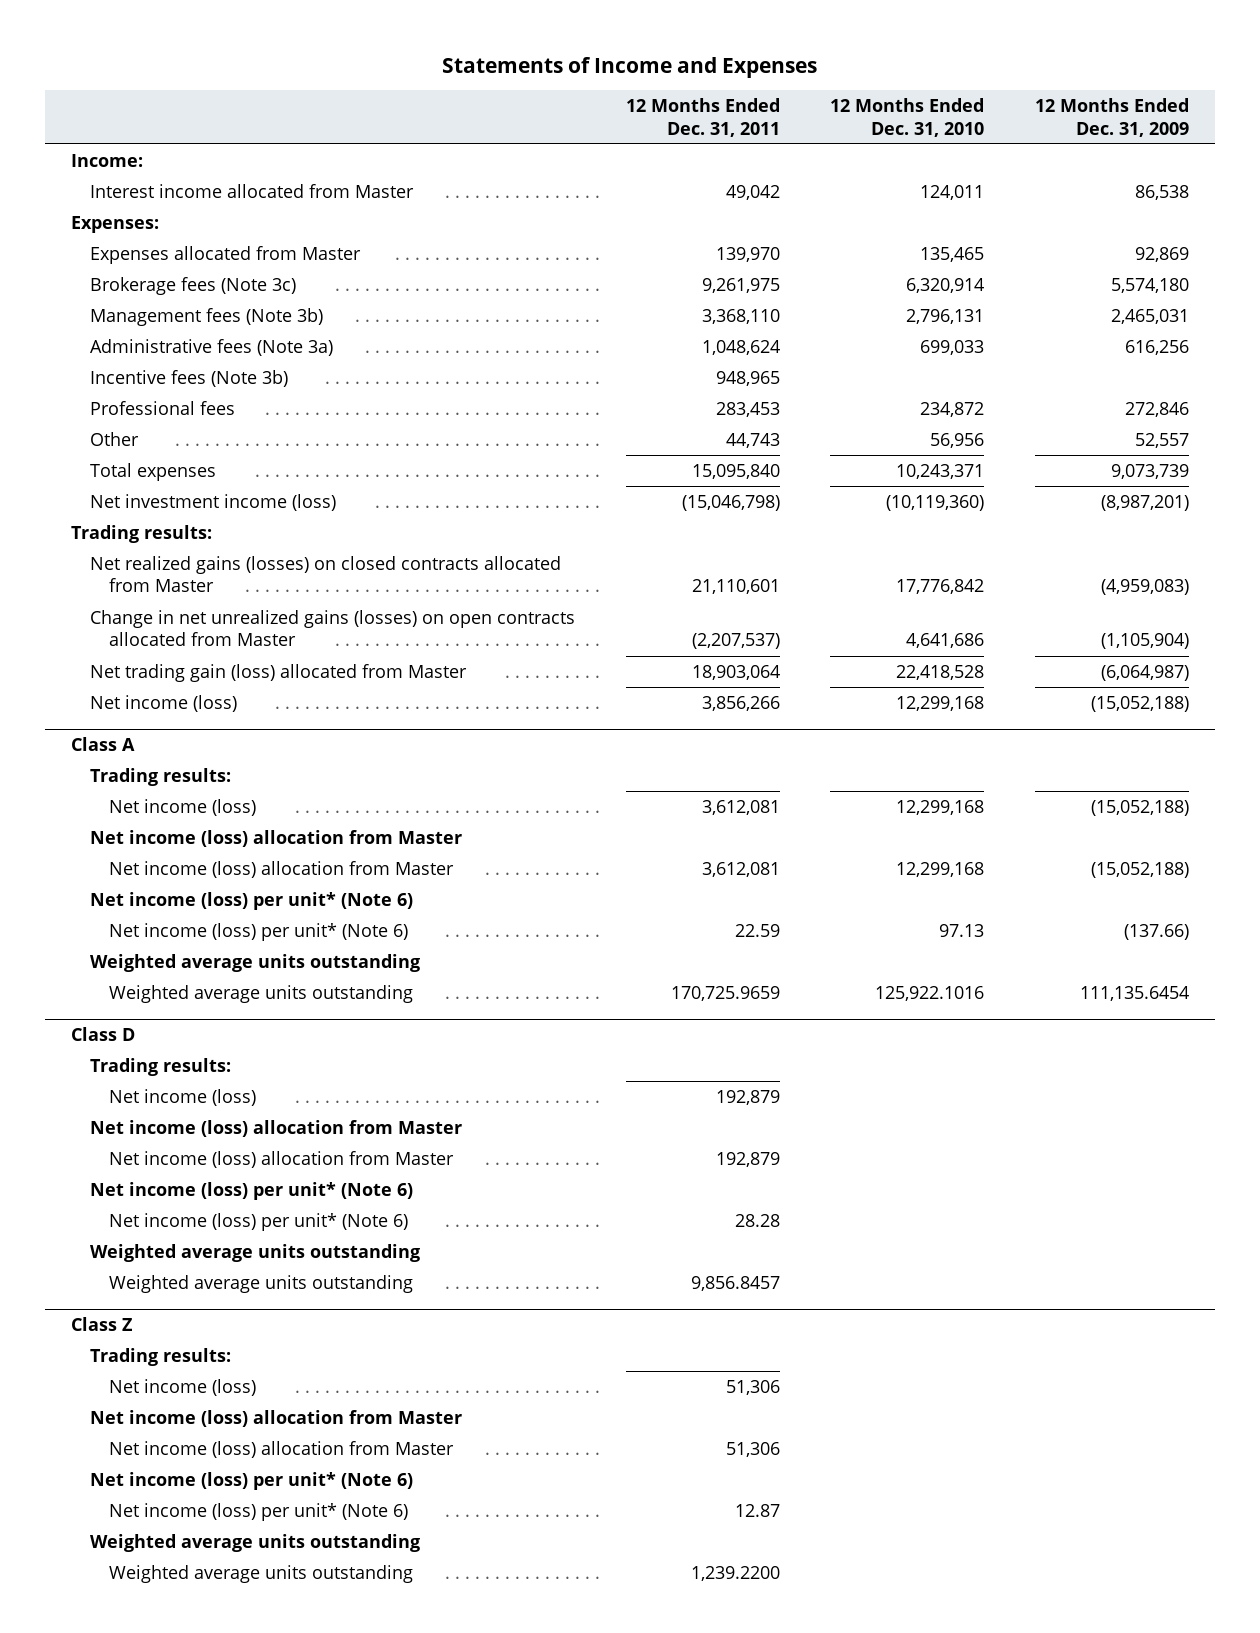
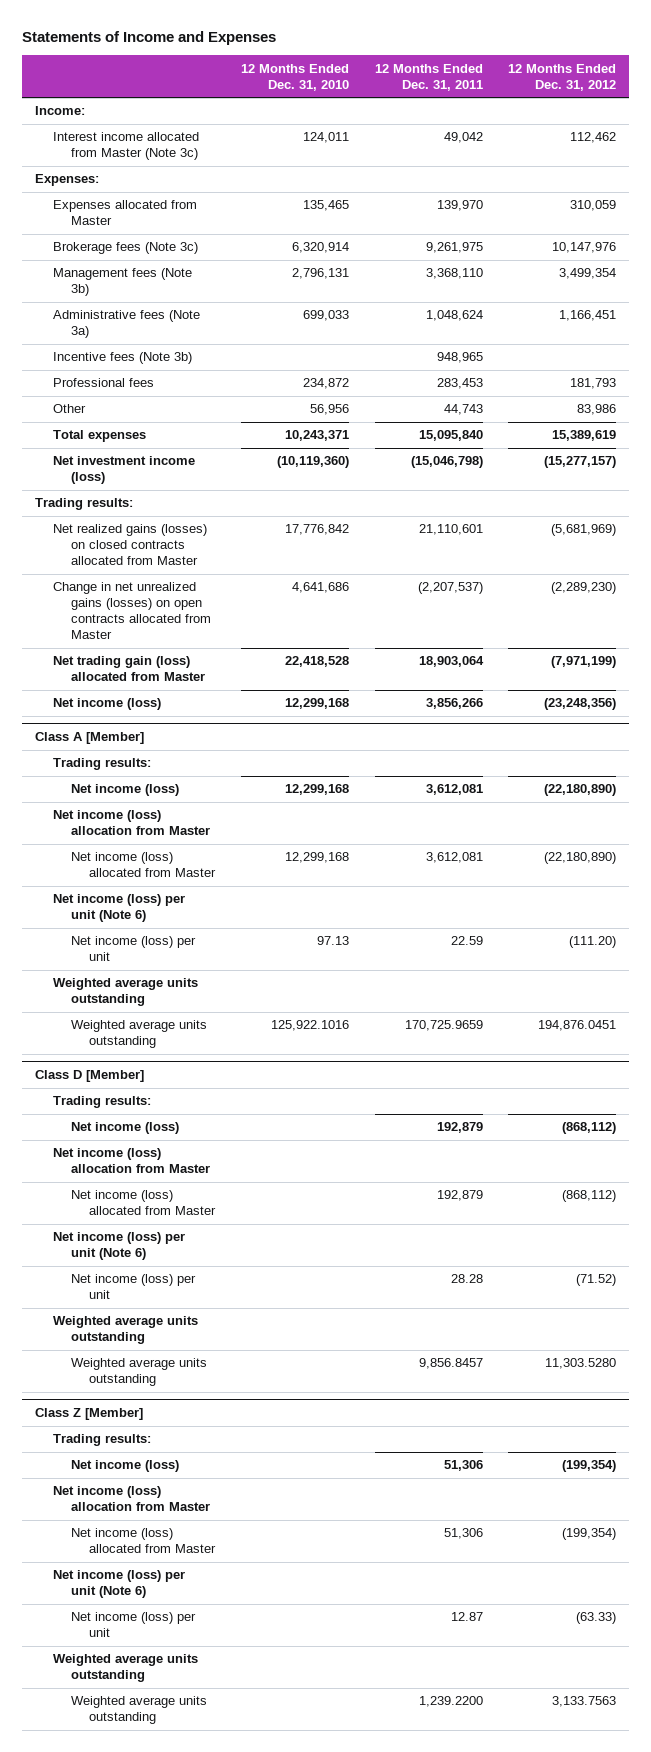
- | 12 Months Ended Dec. 31, 2011 | 12 Months Ended Dec. 31, 2010 | 12 Months Ended Dec. 31, 2009
+ | 12 Months Ended Dec. 31, 2010 | 12 Months Ended Dec. 31, 2011 | 12 Months Ended Dec. 31, 2012
- Interest income allocated from Master | 49,042 | 124,011 | 86,538
+ Interest income allocated from Master (Note 3c) | 124,011 | 49,042 | 112,462
- Class A
+ Class A [Member]
- Net income (loss) allocation from Master | 3,612,081 | 12,299,168 | (15,052,188)
- Net income (loss) per unit* (Note 6)
- Net income (loss) per unit* (Note 6) | 22.59 | 97.13 | (137.66)
+ Net income (loss) allocated from Master | 12,299,168 | 3,612,081 | (22,180,890)
+ Net income (loss) per unit (Note 6)
+ Net income (loss) per unit | 97.13 | 22.59 | (111.20)
- Class D
+ Class D [Member]
- Net income (loss) allocation from Master | 192,879 | |
- Net income (loss) per unit* (Note 6)
- Net income (loss) per unit* (Note 6) | 28.28 | |
+ Net income (loss) allocated from Master | | 192,879 | (868,112)
+ Net income (loss) per unit (Note 6)
+ Net income (loss) per unit | | 28.28 | (71.52)
- Class Z
+ Class Z [Member]
- Net income (loss) allocation from Master | 51,306 | |
- Net income (loss) per unit* (Note 6)
- Net income (loss) per unit* (Note 6) | 12.87 | |
+ Net income (loss) allocated from Master | | 51,306 | (199,354)
+ Net income (loss) per unit (Note 6)
+ Net income (loss) per unit | | 12.87 | (63.33)

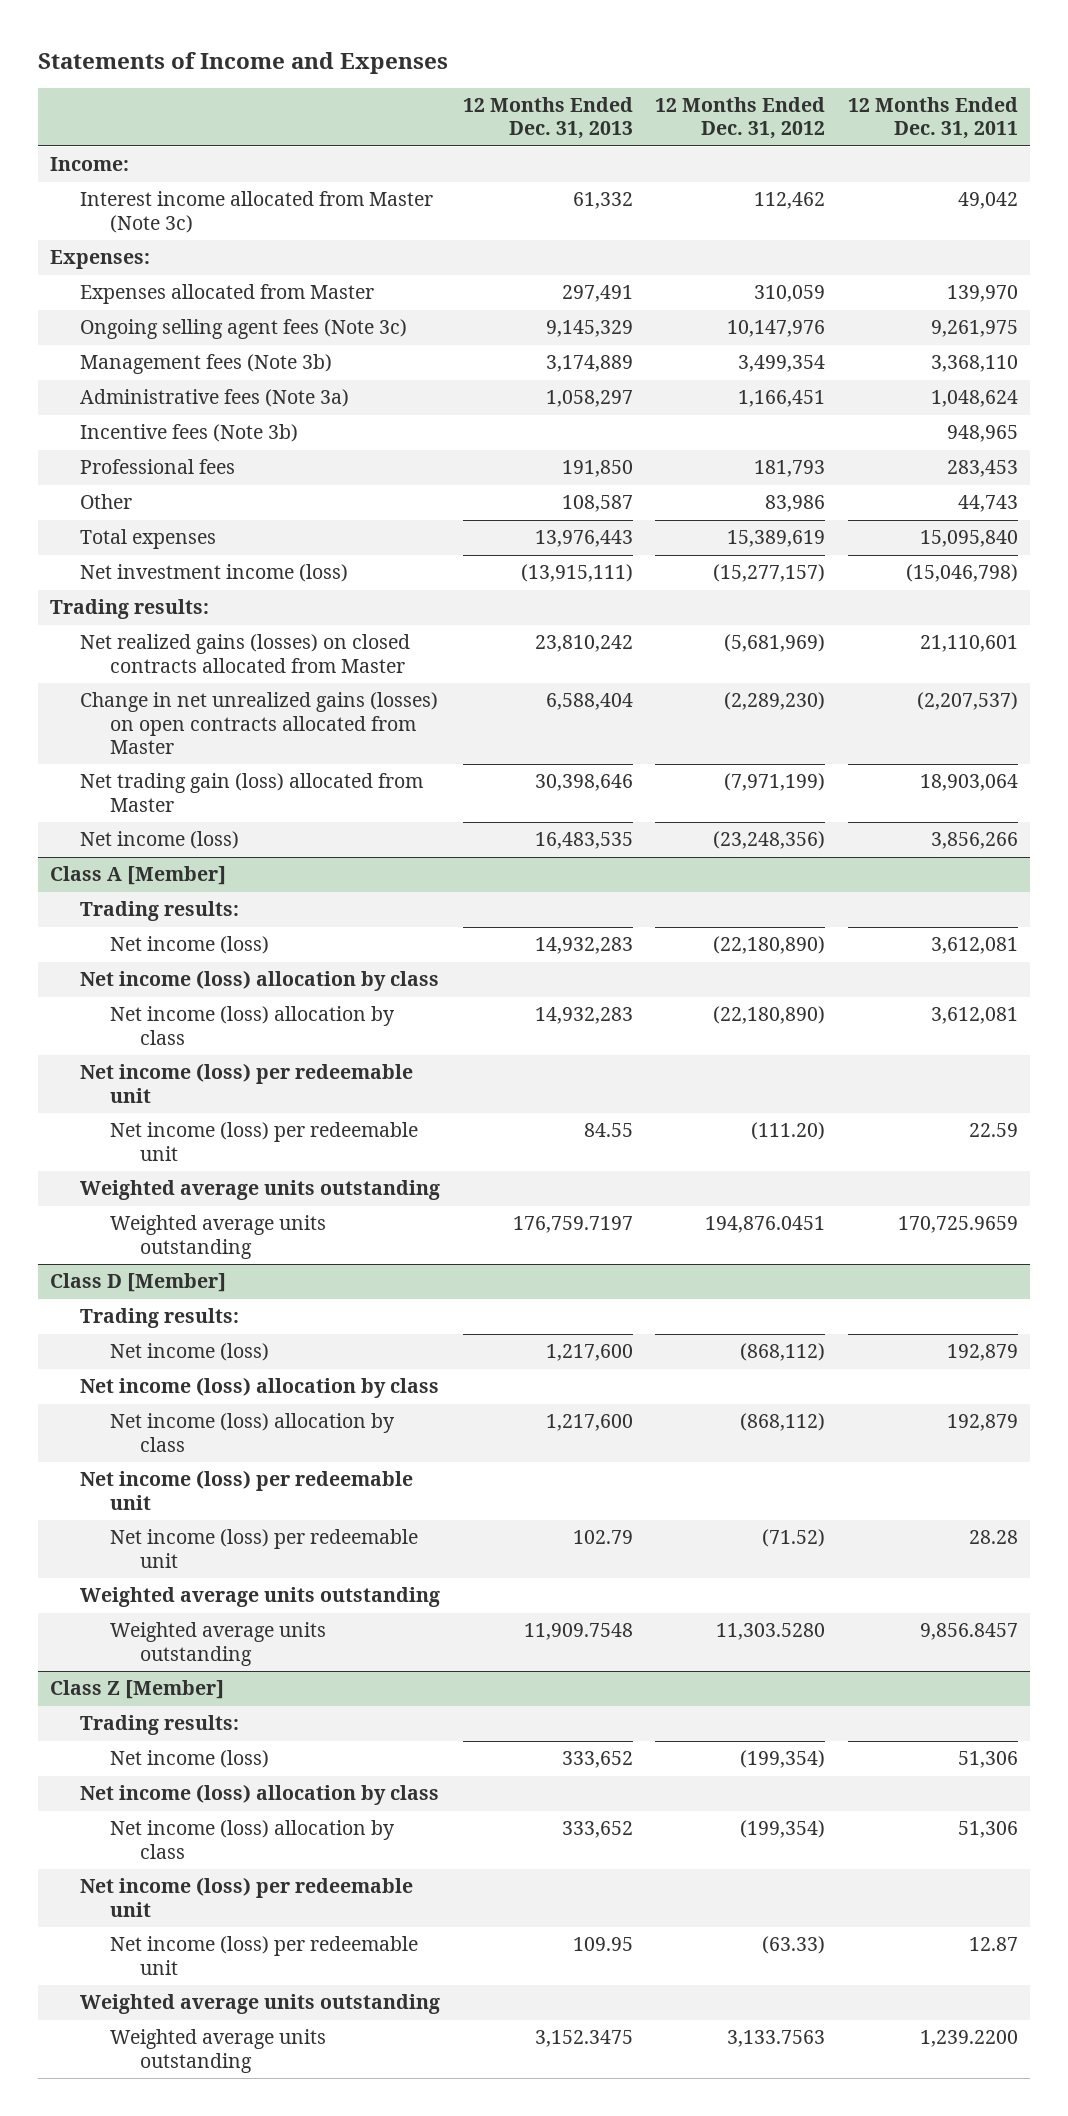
- | 12 Months Ended Dec. 31, 2010 | 12 Months Ended Dec. 31, 2011 | 12 Months Ended Dec. 31, 2012
+ | 12 Months Ended Dec. 31, 2013 | 12 Months Ended Dec. 31, 2012 | 12 Months Ended Dec. 31, 2011
- Brokerage fees (Note 3c) | 6,320,914 | 9,261,975 | 10,147,976
+ Ongoing selling agent fees (Note 3c) | 9,145,329 | 10,147,976 | 9,261,975
@ Class A [Member]
- Net income (loss) allocation from Master
- Net income (loss) allocated from Master | 12,299,168 | 3,612,081 | (22,180,890)
- Net income (loss) per unit (Note 6)
- Net income (loss) per unit | 97.13 | 22.59 | (111.20)
+ Net income (loss) allocation by class
+ Net income (loss) allocation by class | 14,932,283 | (22,180,890) | 3,612,081
+ Net income (loss) per redeemable unit
+ Net income (loss) per redeemable unit | 84.55 | (111.20) | 22.59
@ Class D [Member]
- Net income (loss) allocation from Master
- Net income (loss) allocated from Master | | 192,879 | (868,112)
- Net income (loss) per unit (Note 6)
- Net income (loss) per unit | | 28.28 | (71.52)
+ Net income (loss) allocation by class
+ Net income (loss) allocation by class | 1,217,600 | (868,112) | 192,879
+ Net income (loss) per redeemable unit
+ Net income (loss) per redeemable unit | 102.79 | (71.52) | 28.28
@ Class Z [Member]
- Net income (loss) allocation from Master
- Net income (loss) allocated from Master | | 51,306 | (199,354)
- Net income (loss) per unit (Note 6)
- Net income (loss) per unit | | 12.87 | (63.33)
+ Net income (loss) allocation by class
+ Net income (loss) allocation by class | 333,652 | (199,354) | 51,306
+ Net income (loss) per redeemable unit
+ Net income (loss) per redeemable unit | 109.95 | (63.33) | 12.87

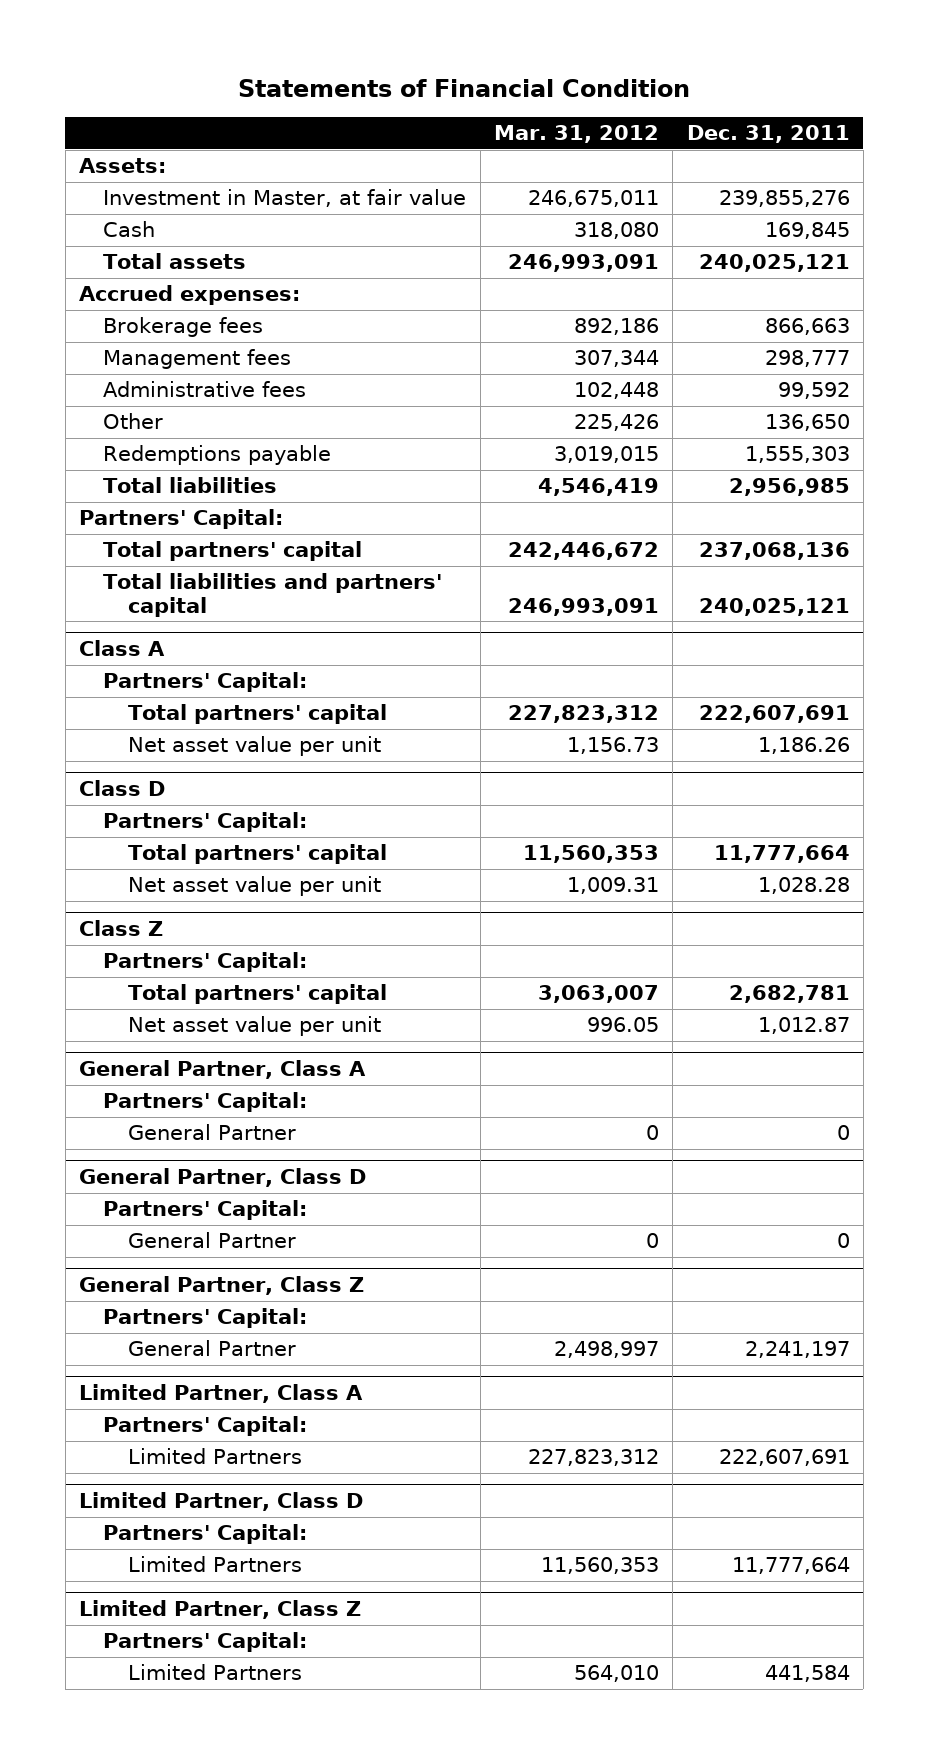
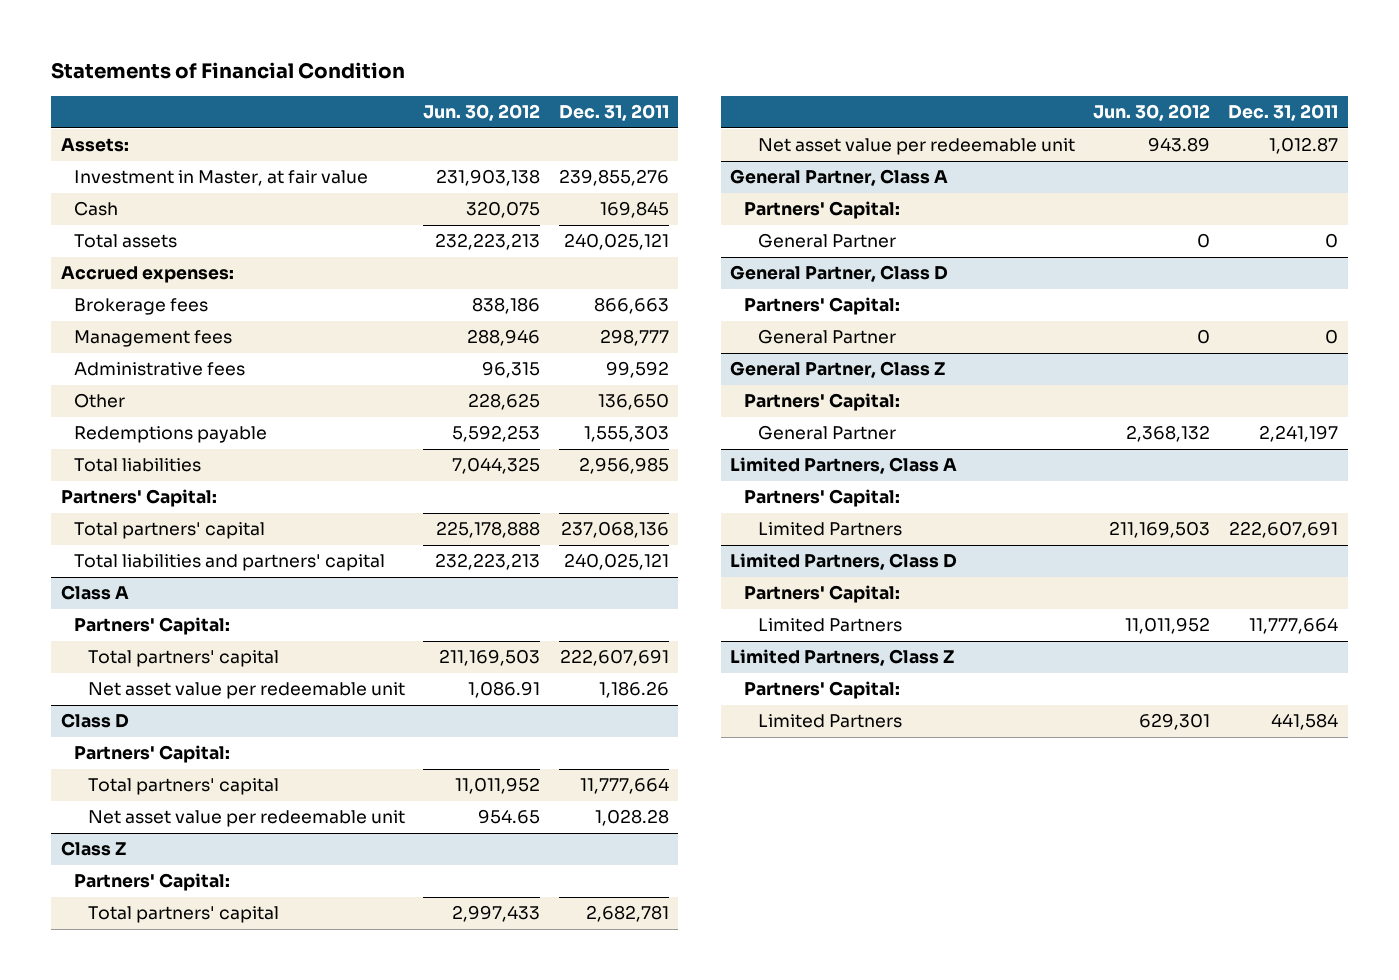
- | Mar. 31, 2012 | Dec. 31, 2011
+ | Jun. 30, 2012 | Dec. 31, 2011
@ Class A
- Net asset value per unit | 1,156.73 | 1,186.26
+ Net asset value per redeemable unit | 1,086.91 | 1,186.26
@ Class D
- Net asset value per unit | 1,009.31 | 1,028.28
+ Net asset value per redeemable unit | 954.65 | 1,028.28
@ Class Z
- Net asset value per unit | 996.05 | 1,012.87
+ Net asset value per redeemable unit | 943.89 | 1,012.87
- Limited Partner, Class A
+ Limited Partners, Class A
- Limited Partner, Class D
+ Limited Partners, Class D
- Limited Partner, Class Z
+ Limited Partners, Class Z

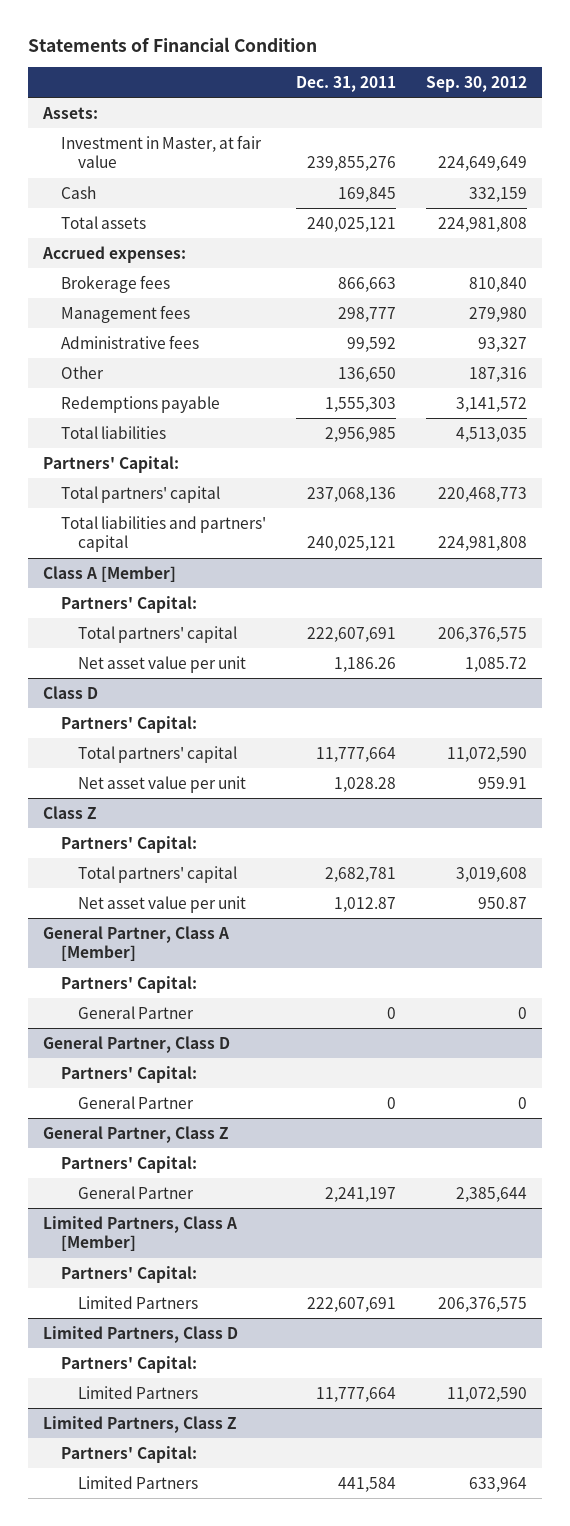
- | Jun. 30, 2012 | Dec. 31, 2011
+ | Dec. 31, 2011 | Sep. 30, 2012
- Class A
+ Class A [Member]
- Net asset value per redeemable unit | 1,086.91 | 1,186.26
+ Net asset value per unit | 1,186.26 | 1,085.72
@ Class D
- Net asset value per redeemable unit | 954.65 | 1,028.28
+ Net asset value per unit | 1,028.28 | 959.91
@ Class Z
- Net asset value per redeemable unit | 943.89 | 1,012.87
- General Partner, Class A
@ Class Z
+ Net asset value per unit | 1,012.87 | 950.87
+ General Partner, Class A [Member]
- Limited Partners, Class A
+ Limited Partners, Class A [Member]

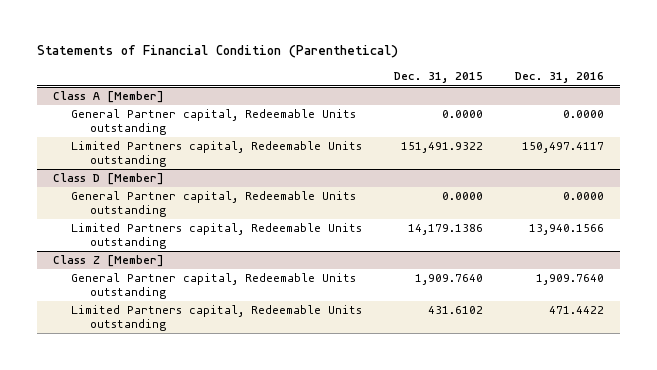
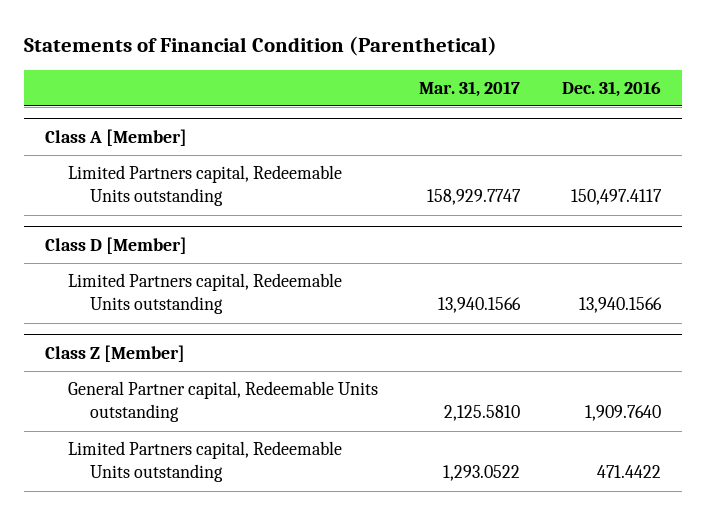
- | Dec. 31, 2015 | Dec. 31, 2016
+ | Mar. 31, 2017 | Dec. 31, 2016
@ Class A [Member]
- General Partner capital, Redeemable Units outstanding | 0.0000 | 0.0000
@ Class D [Member]
- General Partner capital, Redeemable Units outstanding | 0.0000 | 0.0000

